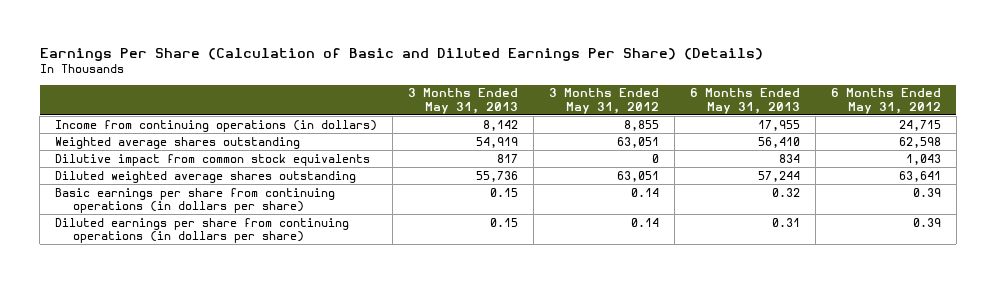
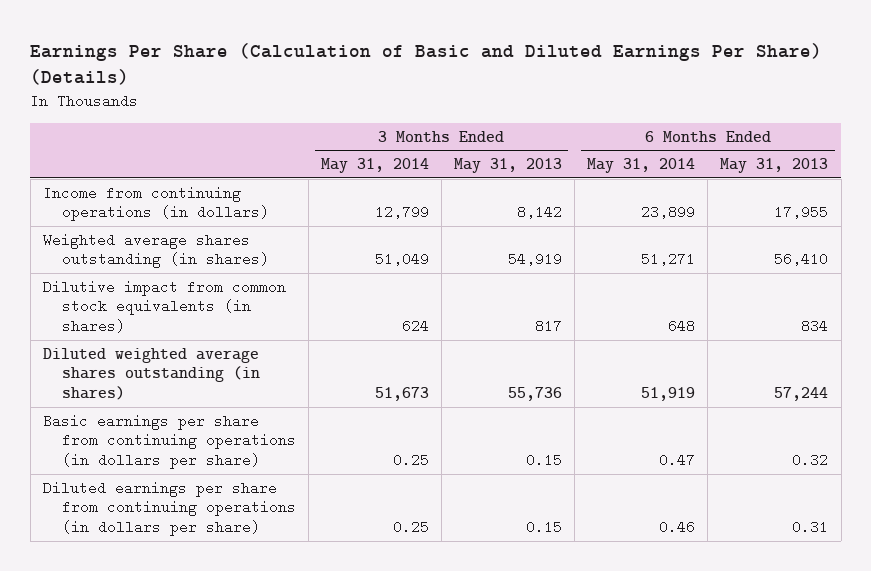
- | 3 Months Ended May 31, 2013 | 3 Months Ended May 31, 2012 | 6 Months Ended May 31, 2013 | 6 Months Ended May 31, 2012
+ | 3 Months Ended May 31, 2014 | 3 Months Ended May 31, 2013 | 6 Months Ended May 31, 2014 | 6 Months Ended May 31, 2013
- Weighted average shares outstanding | 54,919 | 63,051 | 56,410 | 62,598
- Dilutive impact from common stock equivalents | 817 | 0 | 834 | 1,043
- Diluted weighted average shares outstanding | 55,736 | 63,051 | 57,244 | 63,641
+ Weighted average shares outstanding (in shares) | 51,049 | 54,919 | 51,271 | 56,410
+ Dilutive impact from common stock equivalents (in shares) | 624 | 817 | 648 | 834
+ Diluted weighted average shares outstanding (in shares) | 51,673 | 55,736 | 51,919 | 57,244

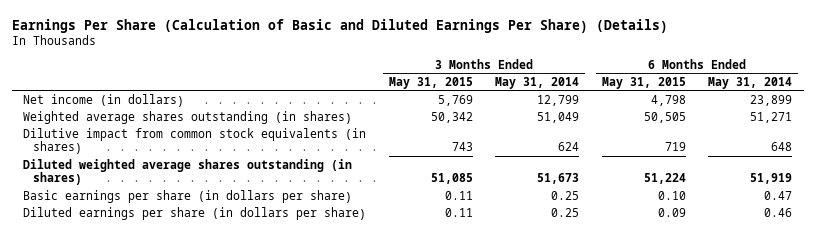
- | 3 Months Ended May 31, 2014 | 3 Months Ended May 31, 2013 | 6 Months Ended May 31, 2014 | 6 Months Ended May 31, 2013
+ | 3 Months Ended May 31, 2015 | 3 Months Ended May 31, 2014 | 6 Months Ended May 31, 2015 | 6 Months Ended May 31, 2014
- Income from continuing operations (in dollars) | 12,799 | 8,142 | 23,899 | 17,955
+ Net income (in dollars) | 5,769 | 12,799 | 4,798 | 23,899
- Basic earnings per share from continuing operations (in dollars per share) | 0.25 | 0.15 | 0.47 | 0.32
- Diluted earnings per share from continuing operations (in dollars per share) | 0.25 | 0.15 | 0.46 | 0.31
+ Basic earnings per share (in dollars per share) | 0.11 | 0.25 | 0.10 | 0.47
+ Diluted earnings per share (in dollars per share) | 0.11 | 0.25 | 0.09 | 0.46

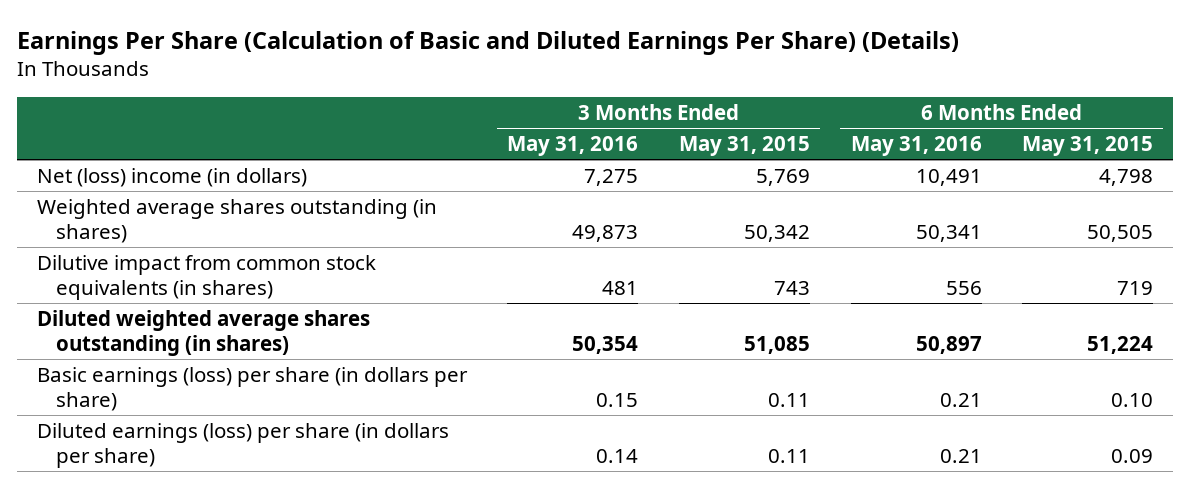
- | 3 Months Ended May 31, 2015 | 3 Months Ended May 31, 2014 | 6 Months Ended May 31, 2015 | 6 Months Ended May 31, 2014
+ | 3 Months Ended May 31, 2016 | 3 Months Ended May 31, 2015 | 6 Months Ended May 31, 2016 | 6 Months Ended May 31, 2015
- Net income (in dollars) | 5,769 | 12,799 | 4,798 | 23,899
+ Net (loss) income (in dollars) | 7,275 | 5,769 | 10,491 | 4,798
- Basic earnings per share (in dollars per share) | 0.11 | 0.25 | 0.10 | 0.47
- Diluted earnings per share (in dollars per share) | 0.11 | 0.25 | 0.09 | 0.46
+ Basic earnings (loss) per share (in dollars per share) | 0.15 | 0.11 | 0.21 | 0.10
+ Diluted earnings (loss) per share (in dollars per share) | 0.14 | 0.11 | 0.21 | 0.09

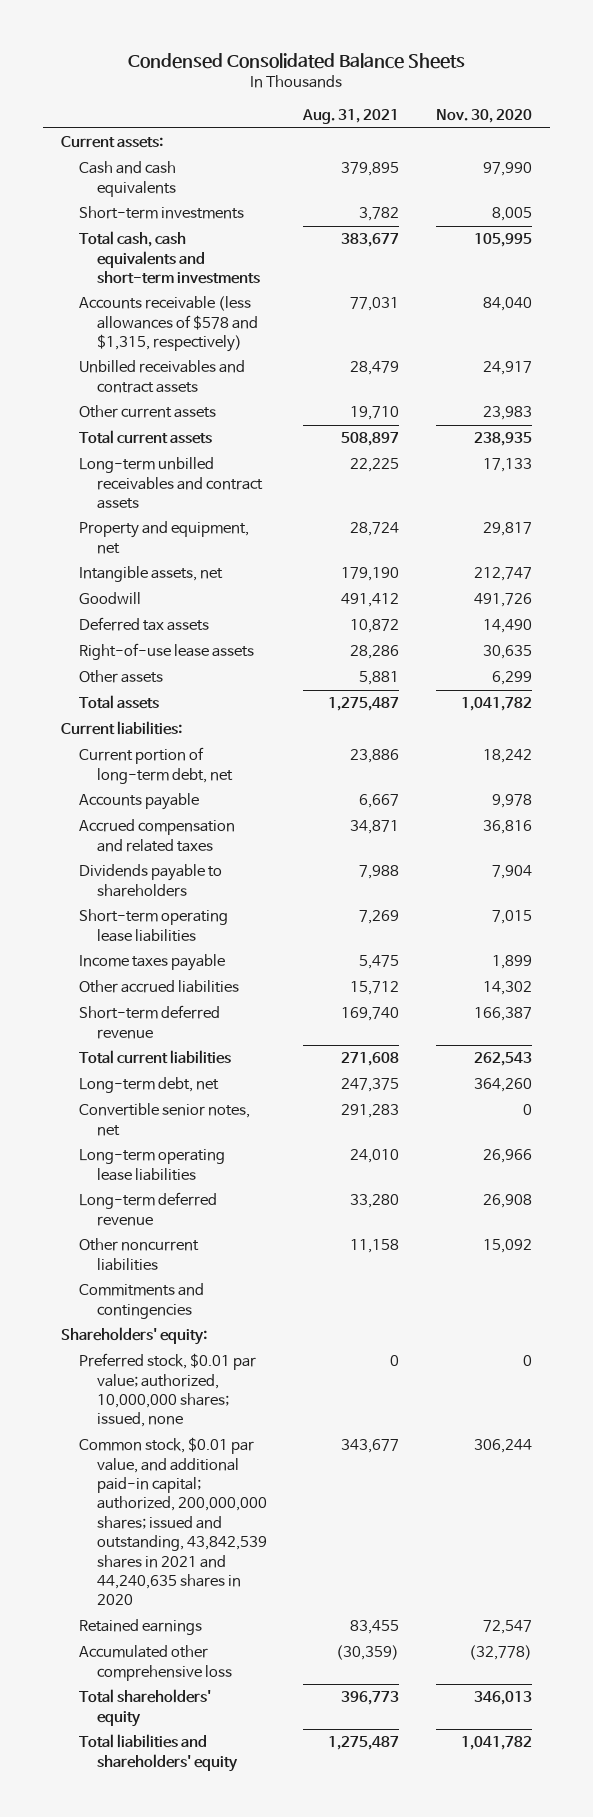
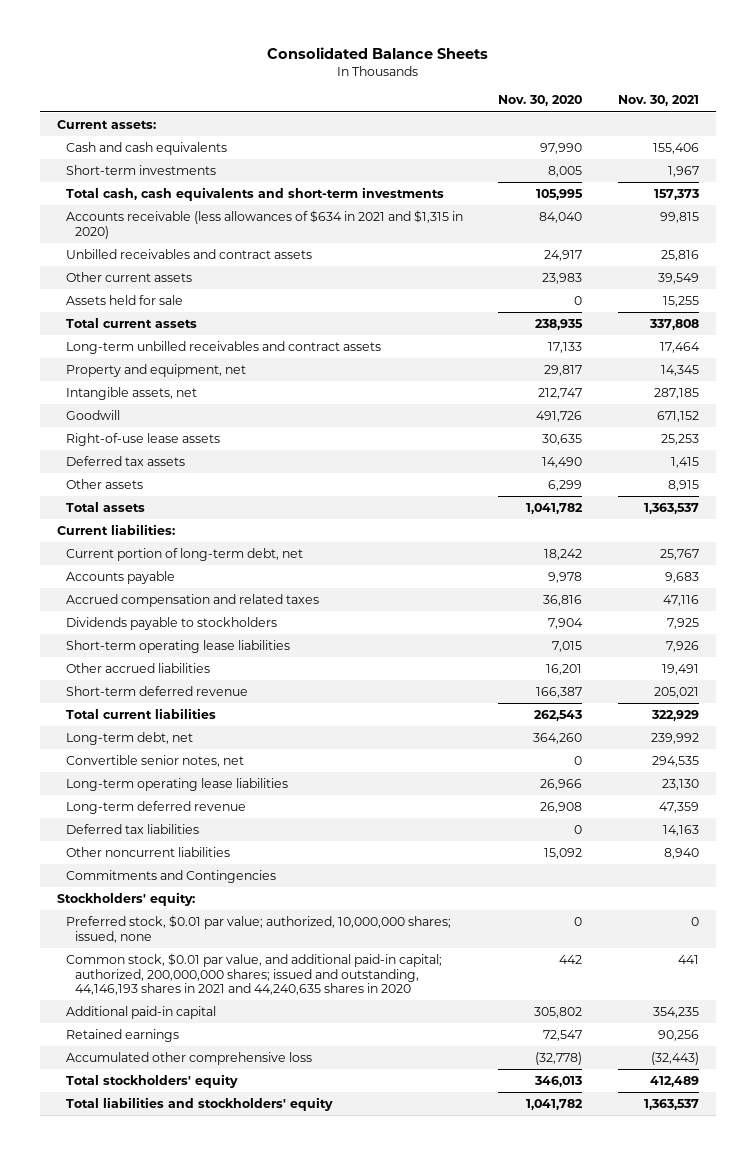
- Condensed Consolidated Balance Sheets
+ Consolidated Balance Sheets
- | Aug. 31, 2021 | Nov. 30, 2020
+ | Nov. 30, 2020 | Nov. 30, 2021
- Accounts receivable (less allowances of $578 and $1,315, respectively) | 77,031 | 84,040
+ Accounts receivable (less allowances of $634 in 2021 and $1,315 in 2020) | 84,040 | 99,815
+ Assets held for sale | 0 | 15,255
moved down: Deferred tax assets | 14,490 | 1,415
- Dividends payable to shareholders | 7,988 | 7,904
+ Dividends payable to stockholders | 7,904 | 7,925
- Income taxes payable | 5,475 | 1,899
- Other accrued liabilities | 15,712 | 14,302
+ Other accrued liabilities | 16,201 | 19,491
+ Deferred tax liabilities | 0 | 14,163
- Commitments and contingencies
- Shareholders' equity:
+ Commitments and Contingencies
+ Stockholders' equity:
- Common stock, $0.01 par value, and additional paid-in capital; authorized, 200,000,000 shares; issued and outstanding, 43,842,539 shares in 2021 and 44,240,635 shares in 2020 | 343,677 | 306,244
+ Common stock, $0.01 par value, and additional paid-in capital; authorized, 200,000,000 shares; issued and outstanding, 44,146,193 shares in 2021 and 44,240,635 shares in 2020 | 442 | 441
+ Additional paid-in capital | 305,802 | 354,235
- Total shareholders' equity | 396,773 | 346,013
- Total liabilities and shareholders' equity | 1,275,487 | 1,041,782
+ Total stockholders' equity | 346,013 | 412,489
+ Total liabilities and stockholders' equity | 1,041,782 | 1,363,537

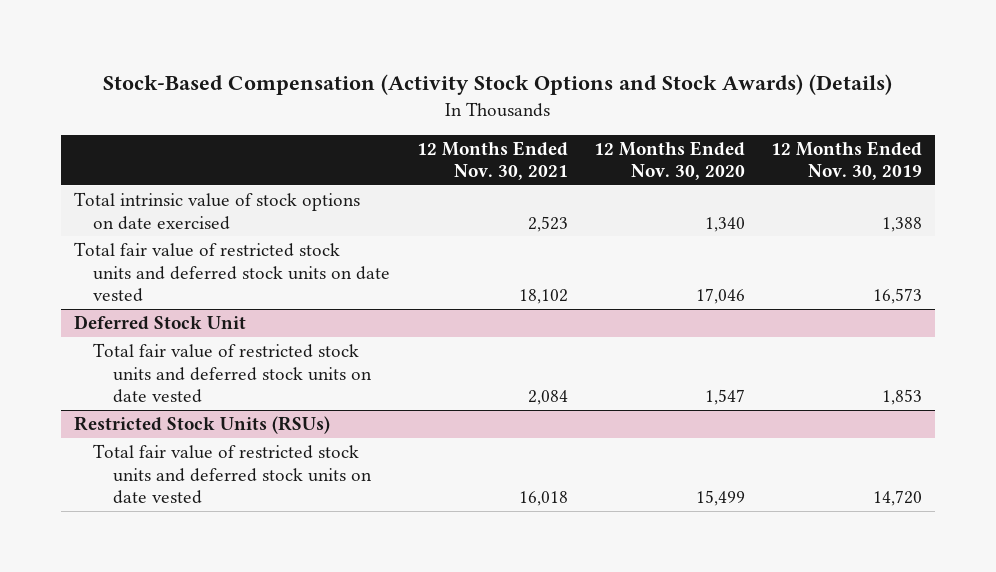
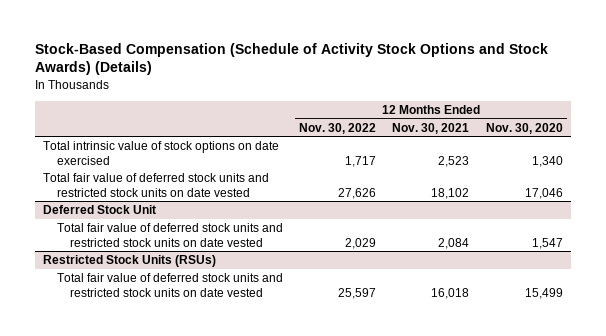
- Stock-Based Compensation (Activity Stock Options and Stock Awards) (Details)
+ Stock-Based Compensation (Schedule of Activity Stock Options and Stock Awards) (Details)
- | 12 Months Ended Nov. 30, 2021 | 12 Months Ended Nov. 30, 2020 | 12 Months Ended Nov. 30, 2019
+ | 12 Months Ended Nov. 30, 2022 | 12 Months Ended Nov. 30, 2021 | 12 Months Ended Nov. 30, 2020
- Total fair value of restricted stock units and deferred stock units on date vested | 18,102 | 17,046 | 16,573
+ Total fair value of deferred stock units and restricted stock units on date vested | 27,626 | 18,102 | 17,046
@ Deferred Stock Unit
- Total fair value of restricted stock units and deferred stock units on date vested | 2,084 | 1,547 | 1,853
+ Total fair value of deferred stock units and restricted stock units on date vested | 2,029 | 2,084 | 1,547
@ Restricted Stock Units (RSUs)
- Total fair value of restricted stock units and deferred stock units on date vested | 16,018 | 15,499 | 14,720
+ Total fair value of deferred stock units and restricted stock units on date vested | 25,597 | 16,018 | 15,499

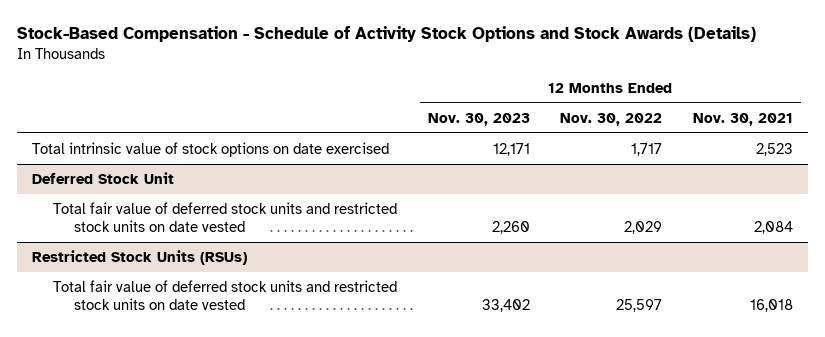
- Stock-Based Compensation (Schedule of Activity Stock Options and Stock Awards) (Details)
+ Stock-Based Compensation - Schedule of Activity Stock Options and Stock Awards (Details)
- | 12 Months Ended Nov. 30, 2022 | 12 Months Ended Nov. 30, 2021 | 12 Months Ended Nov. 30, 2020
+ | 12 Months Ended Nov. 30, 2023 | 12 Months Ended Nov. 30, 2022 | 12 Months Ended Nov. 30, 2021
- Total fair value of deferred stock units and restricted stock units on date vested | 27,626 | 18,102 | 17,046

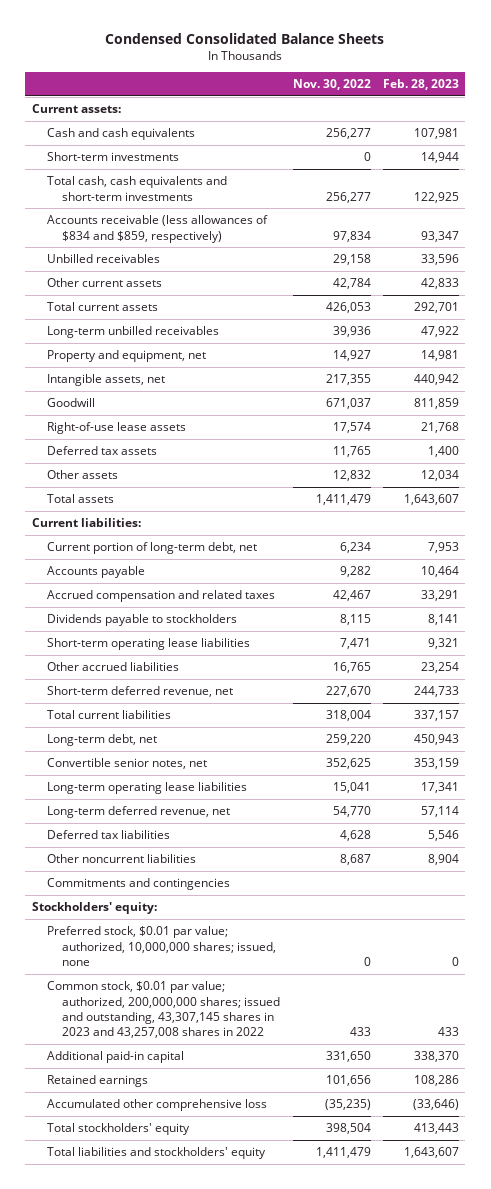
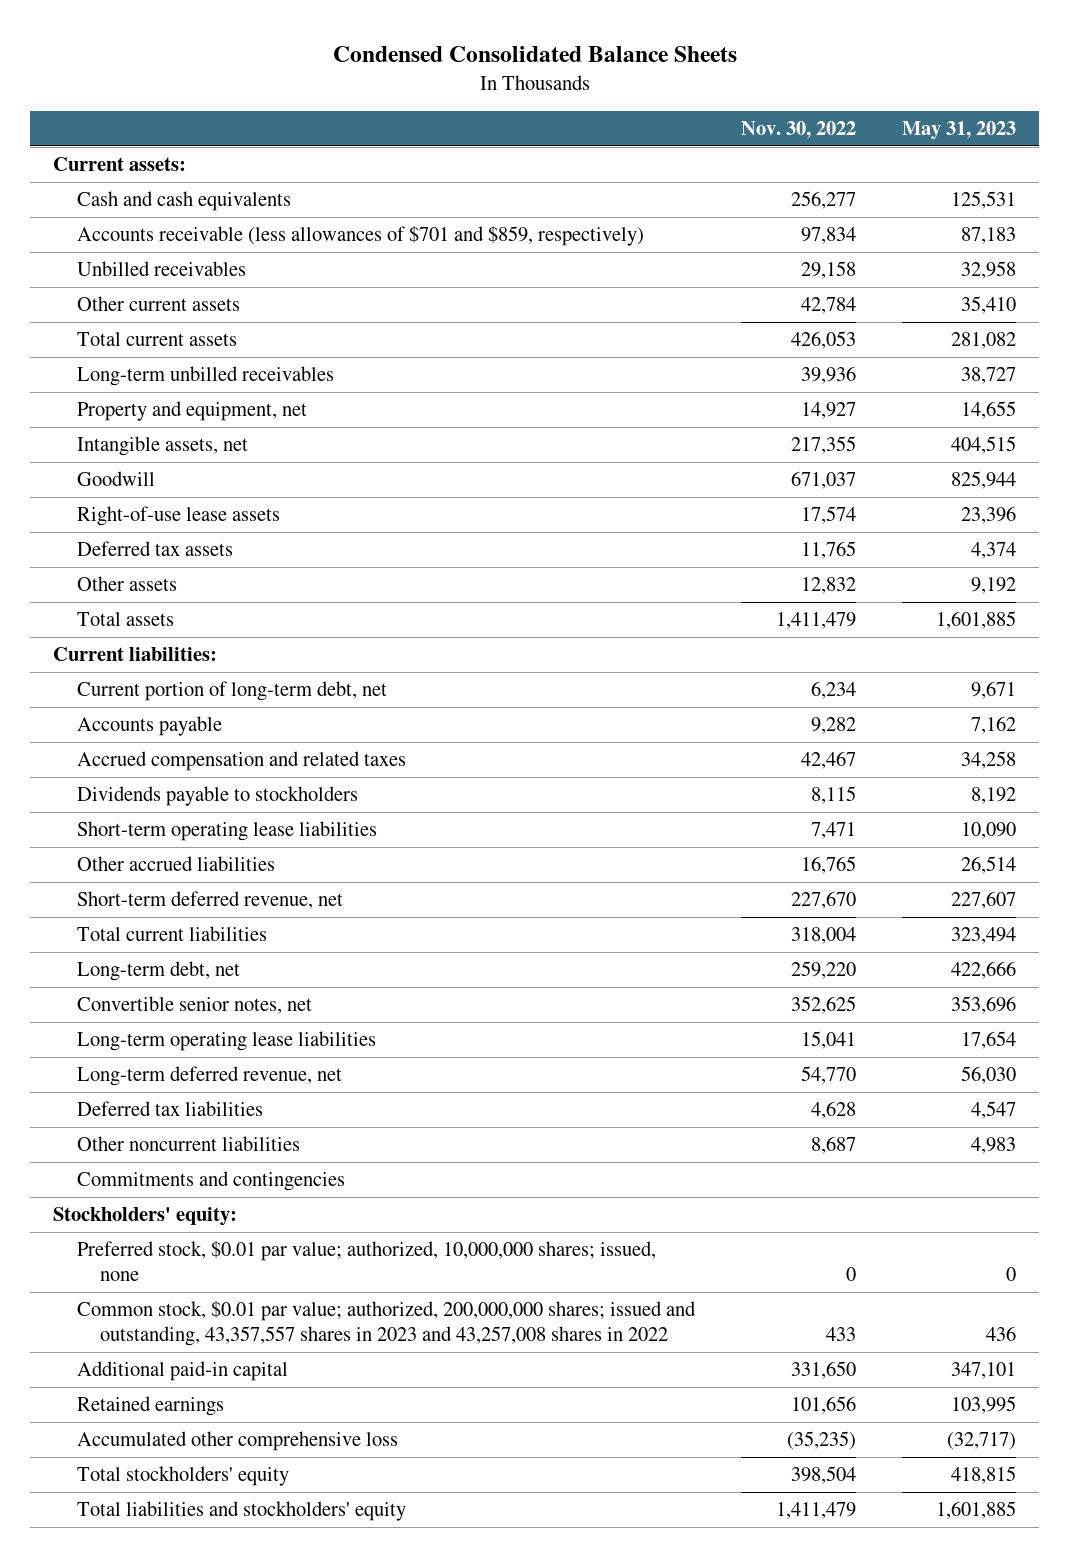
- | Nov. 30, 2022 | Feb. 28, 2023
+ | Nov. 30, 2022 | May 31, 2023
- Short-term investments | 0 | 14,944
- Total cash, cash equivalents and short-term investments | 256,277 | 122,925
- Accounts receivable (less allowances of $834 and $859, respectively) | 97,834 | 93,347
+ Accounts receivable (less allowances of $701 and $859, respectively) | 97,834 | 87,183
- Common stock, $0.01 par value; authorized, 200,000,000 shares; issued and outstanding, 43,307,145 shares in 2023 and 43,257,008 shares in 2022 | 433 | 433
+ Common stock, $0.01 par value; authorized, 200,000,000 shares; issued and outstanding, 43,357,557 shares in 2023 and 43,257,008 shares in 2022 | 433 | 436

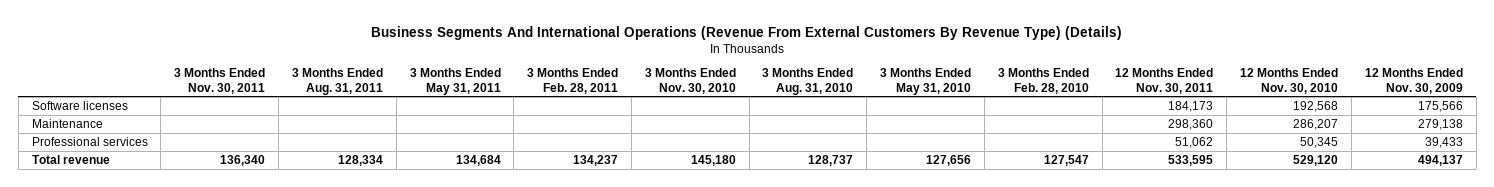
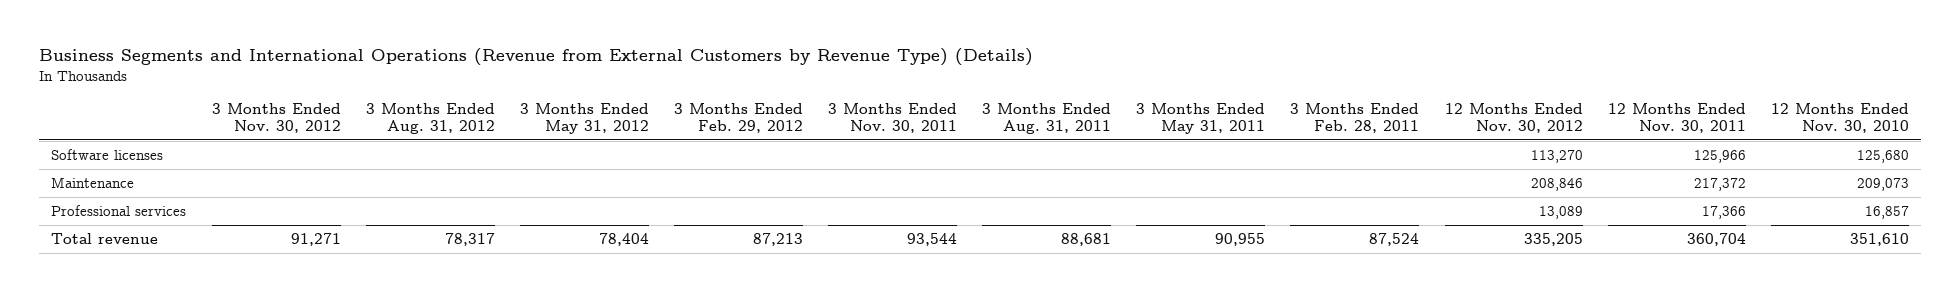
- Business Segments And International Operations (Revenue From External Customers By Revenue Type) (Details)
+ Business Segments and International Operations (Revenue from External Customers by Revenue Type) (Details)
- | 3 Months Ended Nov. 30, 2011 | 3 Months Ended Aug. 31, 2011 | 3 Months Ended May 31, 2011 | 3 Months Ended Feb. 28, 2011 | 3 Months Ended Nov. 30, 2010 | 3 Months Ended Aug. 31, 2010 | 3 Months Ended May 31, 2010 | 3 Months Ended Feb. 28, 2010 | 12 Months Ended Nov. 30, 2011 | 12 Months Ended Nov. 30, 2010 | 12 Months Ended Nov. 30, 2009
+ | 3 Months Ended Nov. 30, 2012 | 3 Months Ended Aug. 31, 2012 | 3 Months Ended May 31, 2012 | 3 Months Ended Feb. 29, 2012 | 3 Months Ended Nov. 30, 2011 | 3 Months Ended Aug. 31, 2011 | 3 Months Ended May 31, 2011 | 3 Months Ended Feb. 28, 2011 | 12 Months Ended Nov. 30, 2012 | 12 Months Ended Nov. 30, 2011 | 12 Months Ended Nov. 30, 2010
- Software licenses | | | | | | | | | 184,173 | 192,568 | 175,566
- Maintenance | | | | | | | | | 298,360 | 286,207 | 279,138
- Professional services | | | | | | | | | 51,062 | 50,345 | 39,433
- Total revenue | 136,340 | 128,334 | 134,684 | 134,237 | 145,180 | 128,737 | 127,656 | 127,547 | 533,595 | 529,120 | 494,137
+ Software licenses | | | | | | | | | 113,270 | 125,966 | 125,680
+ Maintenance | | | | | | | | | 208,846 | 217,372 | 209,073
+ Professional services | | | | | | | | | 13,089 | 17,366 | 16,857
+ Total revenue | 91,271 | 78,317 | 78,404 | 87,213 | 93,544 | 88,681 | 90,955 | 87,524 | 335,205 | 360,704 | 351,610

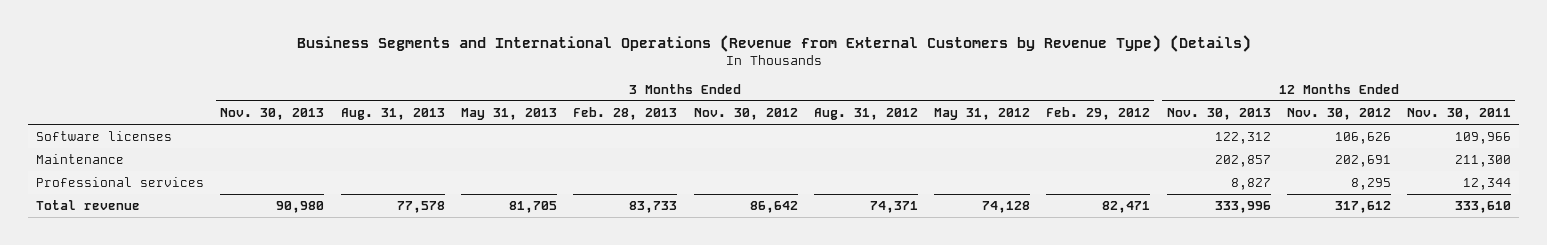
- | 3 Months Ended Nov. 30, 2012 | 3 Months Ended Aug. 31, 2012 | 3 Months Ended May 31, 2012 | 3 Months Ended Feb. 29, 2012 | 3 Months Ended Nov. 30, 2011 | 3 Months Ended Aug. 31, 2011 | 3 Months Ended May 31, 2011 | 3 Months Ended Feb. 28, 2011 | 12 Months Ended Nov. 30, 2012 | 12 Months Ended Nov. 30, 2011 | 12 Months Ended Nov. 30, 2010
+ | 3 Months Ended Nov. 30, 2013 | 3 Months Ended Aug. 31, 2013 | 3 Months Ended May 31, 2013 | 3 Months Ended Feb. 28, 2013 | 3 Months Ended Nov. 30, 2012 | 3 Months Ended Aug. 31, 2012 | 3 Months Ended May 31, 2012 | 3 Months Ended Feb. 29, 2012 | 12 Months Ended Nov. 30, 2013 | 12 Months Ended Nov. 30, 2012 | 12 Months Ended Nov. 30, 2011
- Software licenses | | | | | | | | | 113,270 | 125,966 | 125,680
- Maintenance | | | | | | | | | 208,846 | 217,372 | 209,073
- Professional services | | | | | | | | | 13,089 | 17,366 | 16,857
- Total revenue | 91,271 | 78,317 | 78,404 | 87,213 | 93,544 | 88,681 | 90,955 | 87,524 | 335,205 | 360,704 | 351,610
+ Software licenses | | | | | | | | | 122,312 | 106,626 | 109,966
+ Maintenance | | | | | | | | | 202,857 | 202,691 | 211,300
+ Professional services | | | | | | | | | 8,827 | 8,295 | 12,344
+ Total revenue | 90,980 | 77,578 | 81,705 | 83,733 | 86,642 | 74,371 | 74,128 | 82,471 | 333,996 | 317,612 | 333,610

